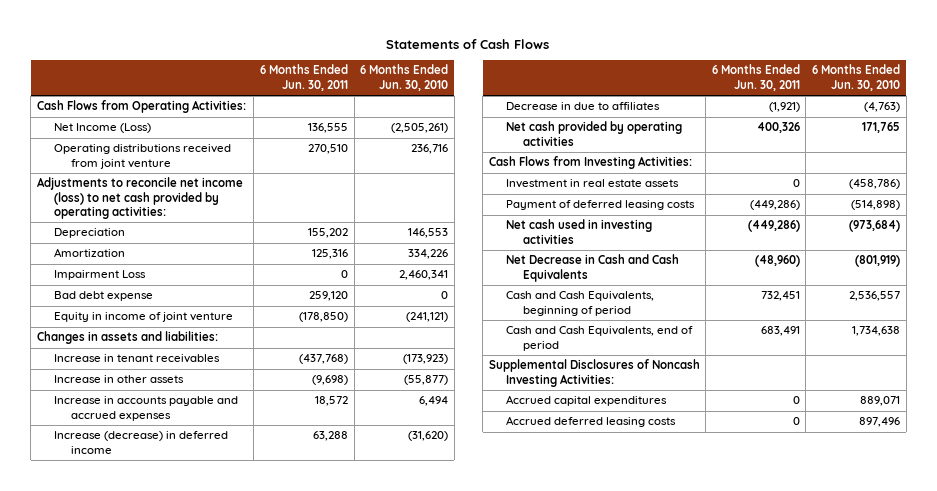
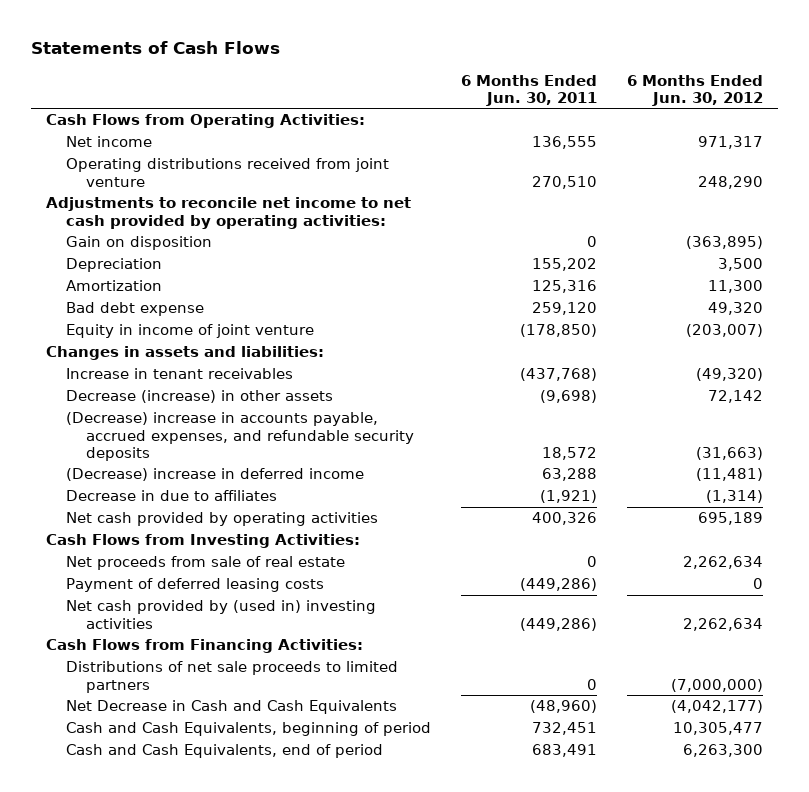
- | 6 Months Ended Jun. 30, 2011 | 6 Months Ended Jun. 30, 2010
+ | 6 Months Ended Jun. 30, 2011 | 6 Months Ended Jun. 30, 2012
- Net Income (Loss) | 136,555 | (2,505,261)
+ Net income | 136,555 | 971,317
- Adjustments to reconcile net income (loss) to net cash provided by operating activities:
+ Adjustments to reconcile net income to net cash provided by operating activities:
+ Gain on disposition | 0 | (363,895)
- Impairment Loss | 0 | 2,460,341
- Increase in other assets | (9,698) | (55,877)
- Increase in accounts payable and accrued expenses | 18,572 | 6,494
- Increase (decrease) in deferred income | 63,288 | (31,620)
+ Decrease (increase) in other assets | (9,698) | 72,142
+ (Decrease) increase in accounts payable, accrued expenses, and refundable security deposits | 18,572 | (31,663)
+ (Decrease) increase in deferred income | 63,288 | (11,481)
- Investment in real estate assets | 0 | (458,786)
+ Net proceeds from sale of real estate | 0 | 2,262,634
- Net cash used in investing activities | (449,286) | (973,684)
+ Net cash provided by (used in) investing activities | (449,286) | 2,262,634
+ Cash Flows from Financing Activities:
+ Distributions of net sale proceeds to limited partners | 0 | (7,000,000)
- Supplemental Disclosures of Noncash Investing Activities:
- Accrued capital expenditures | 0 | 889,071
- Accrued deferred leasing costs | 0 | 897,496

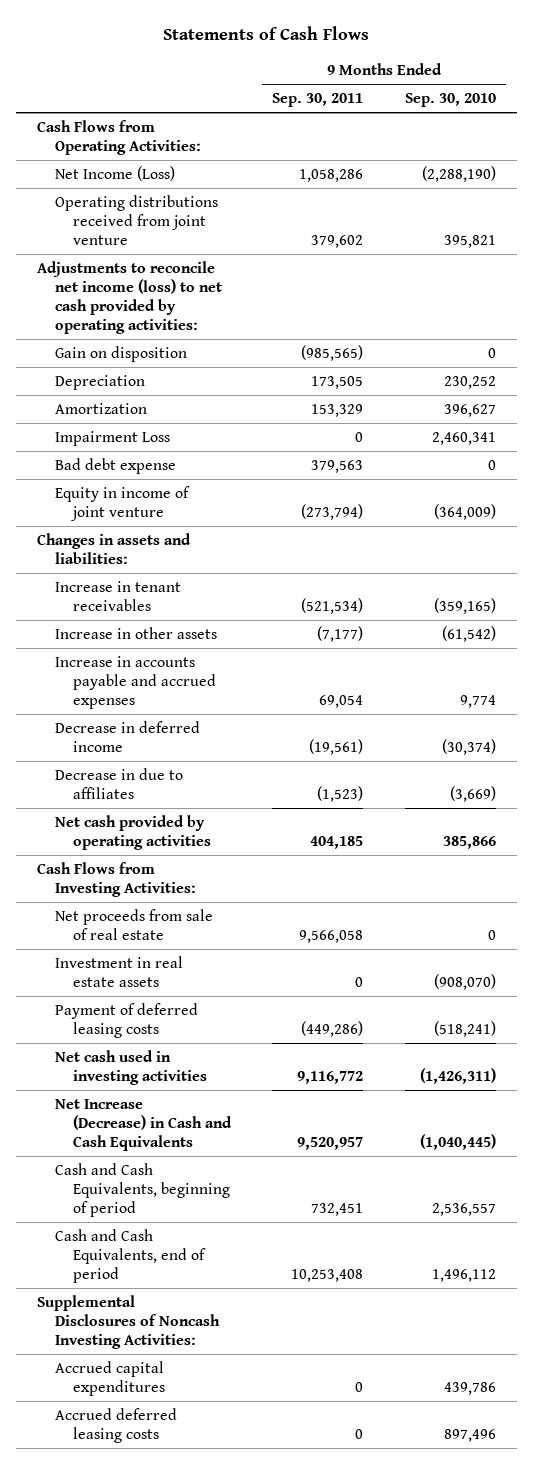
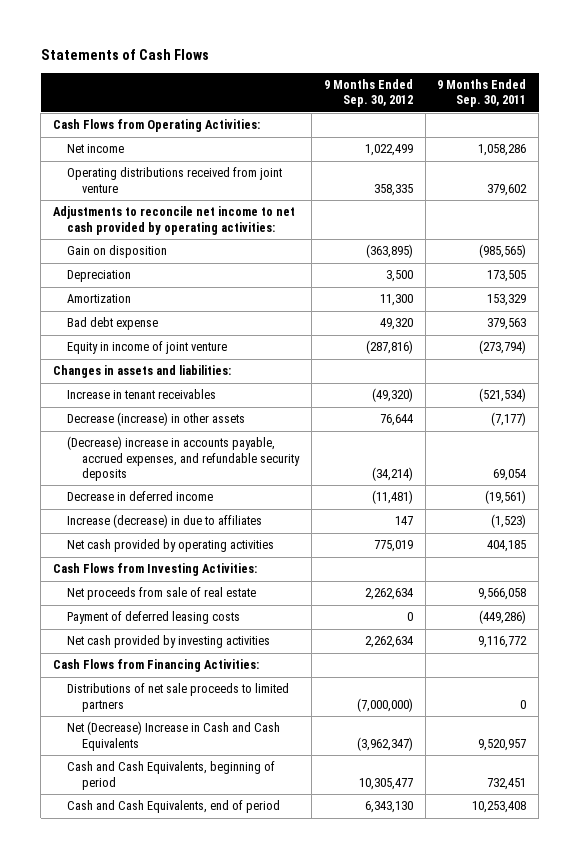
- | 9 Months Ended Sep. 30, 2011 | 9 Months Ended Sep. 30, 2010
+ | 9 Months Ended Sep. 30, 2012 | 9 Months Ended Sep. 30, 2011
- Net Income (Loss) | 1,058,286 | (2,288,190)
+ Net income | 1,022,499 | 1,058,286
- Adjustments to reconcile net income (loss) to net cash provided by operating activities:
+ Adjustments to reconcile net income to net cash provided by operating activities:
- Impairment Loss | 0 | 2,460,341
- Increase in other assets | (7,177) | (61,542)
- Increase in accounts payable and accrued expenses | 69,054 | 9,774
+ Decrease (increase) in other assets | 76,644 | (7,177)
+ (Decrease) increase in accounts payable, accrued expenses, and refundable security deposits | (34,214) | 69,054
- Decrease in due to affiliates | (1,523) | (3,669)
+ Increase (decrease) in due to affiliates | 147 | (1,523)
- Investment in real estate assets | 0 | (908,070)
- Net cash used in investing activities | 9,116,772 | (1,426,311)
- Net Increase (Decrease) in Cash and Cash Equivalents | 9,520,957 | (1,040,445)
+ Net cash provided by investing activities | 2,262,634 | 9,116,772
+ Cash Flows from Financing Activities:
+ Distributions of net sale proceeds to limited partners | (7,000,000) | 0
+ Net (Decrease) Increase in Cash and Cash Equivalents | (3,962,347) | 9,520,957
- Supplemental Disclosures of Noncash Investing Activities:
- Accrued capital expenditures | 0 | 439,786
- Accrued deferred leasing costs | 0 | 897,496

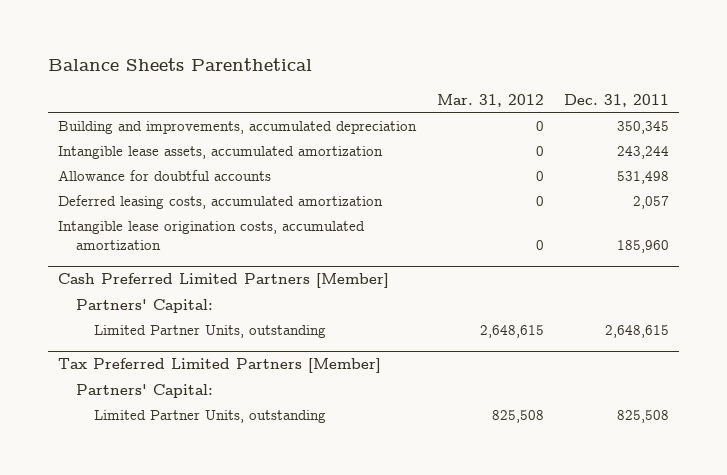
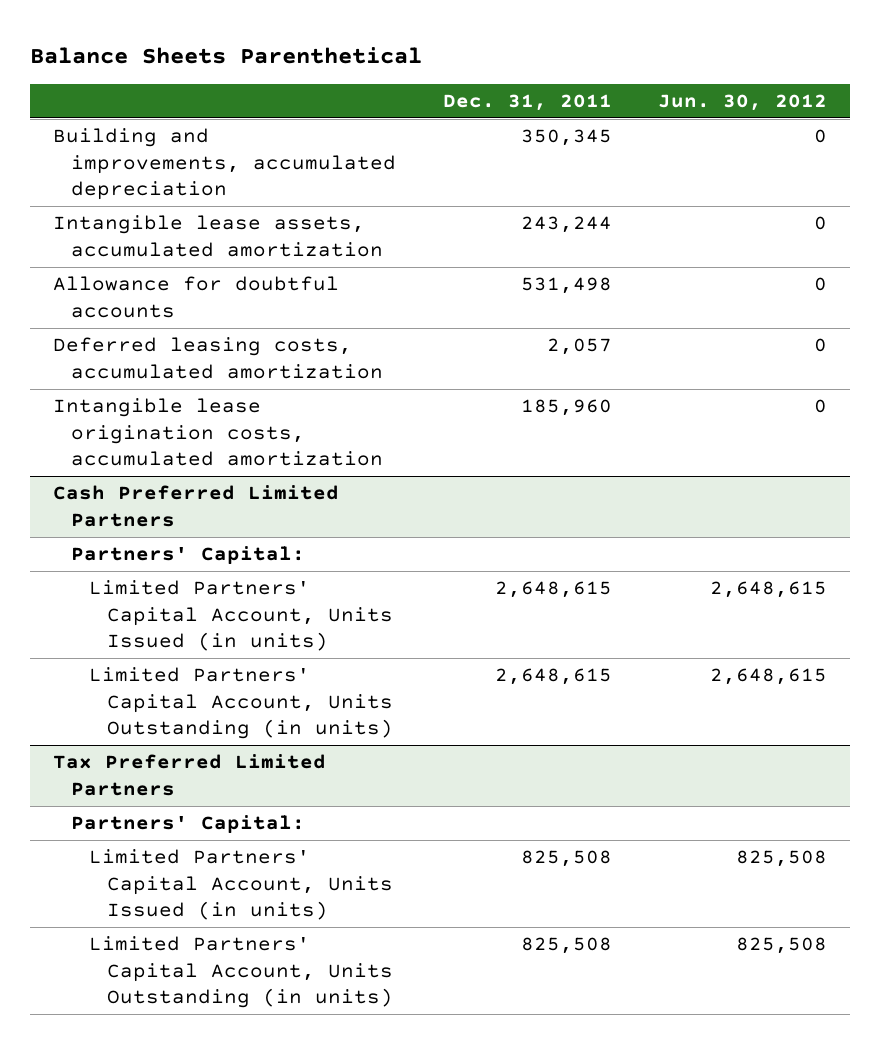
- | Mar. 31, 2012 | Dec. 31, 2011
+ | Dec. 31, 2011 | Jun. 30, 2012
- Cash Preferred Limited Partners [Member]
+ Cash Preferred Limited Partners
- Limited Partner Units, outstanding | 2,648,615 | 2,648,615
- Tax Preferred Limited Partners [Member]
+ Limited Partners' Capital Account, Units Issued (in units) | 2,648,615 | 2,648,615
+ Limited Partners' Capital Account, Units Outstanding (in units) | 2,648,615 | 2,648,615
+ Tax Preferred Limited Partners
- Limited Partner Units, outstanding | 825,508 | 825,508
+ Limited Partners' Capital Account, Units Issued (in units) | 825,508 | 825,508
+ Limited Partners' Capital Account, Units Outstanding (in units) | 825,508 | 825,508

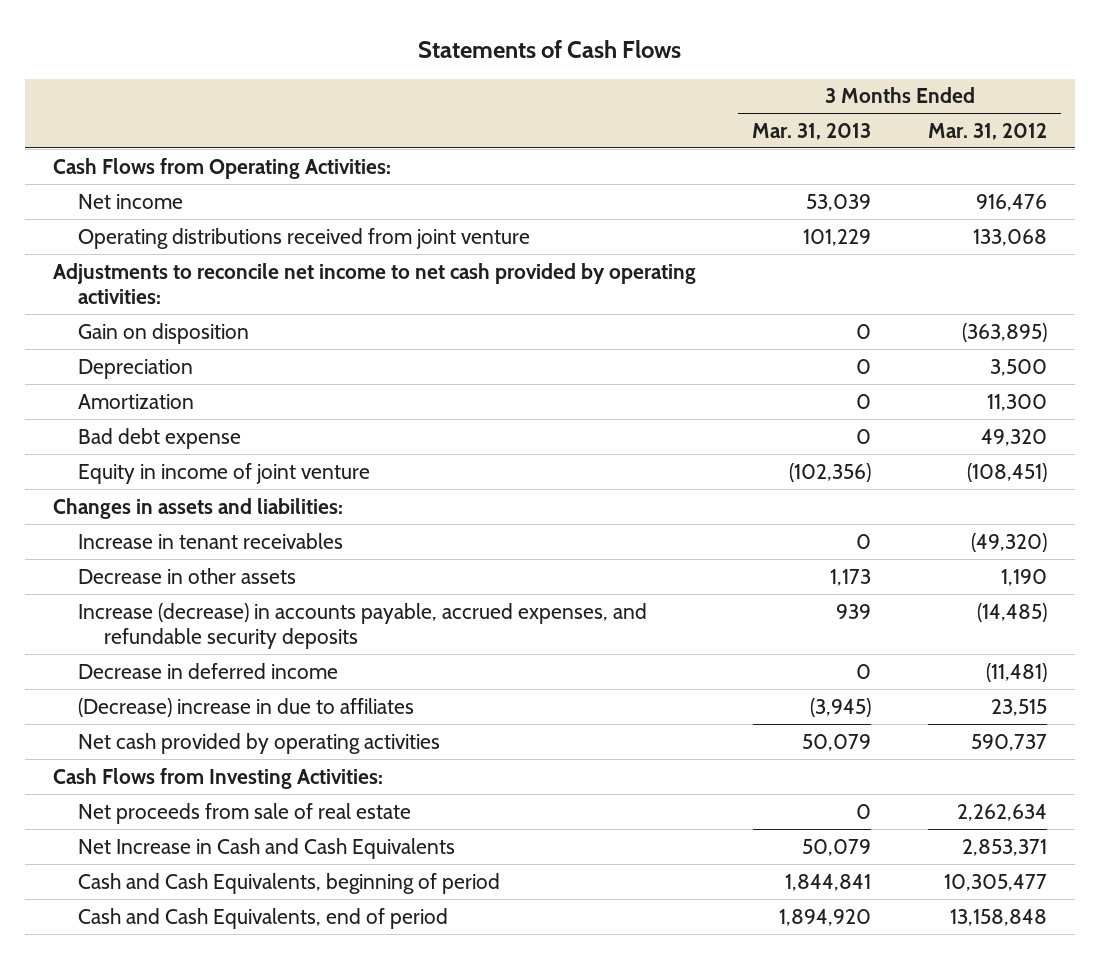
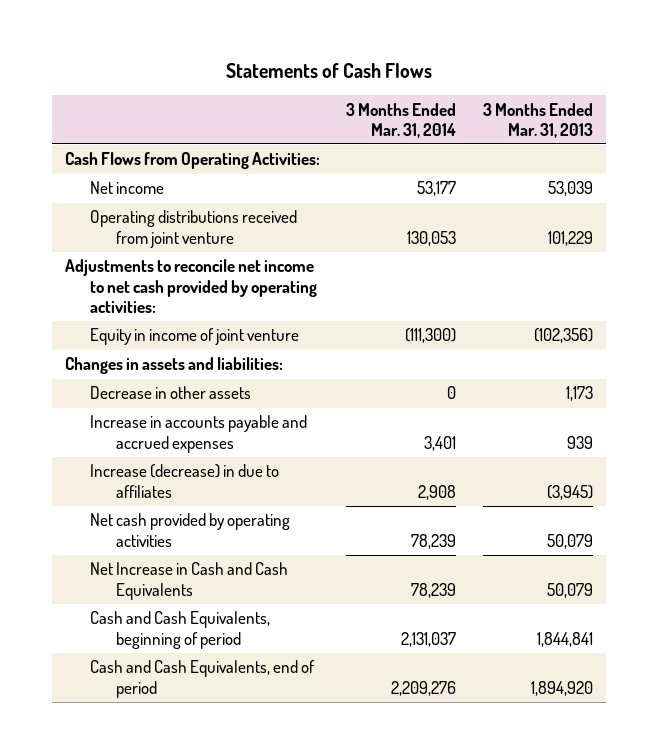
- | 3 Months Ended Mar. 31, 2013 | 3 Months Ended Mar. 31, 2012
+ | 3 Months Ended Mar. 31, 2014 | 3 Months Ended Mar. 31, 2013
- Gain on disposition | 0 | (363,895)
- Depreciation | 0 | 3,500
- Amortization | 0 | 11,300
- Bad debt expense | 0 | 49,320
- Increase in tenant receivables | 0 | (49,320)
- Increase (decrease) in accounts payable, accrued expenses, and refundable security deposits | 939 | (14,485)
- Decrease in deferred income | 0 | (11,481)
- (Decrease) increase in due to affiliates | (3,945) | 23,515
+ Increase in accounts payable and accrued expenses | 3,401 | 939
+ Increase (decrease) in due to affiliates | 2,908 | (3,945)
- Cash Flows from Investing Activities:
- Net proceeds from sale of real estate | 0 | 2,262,634

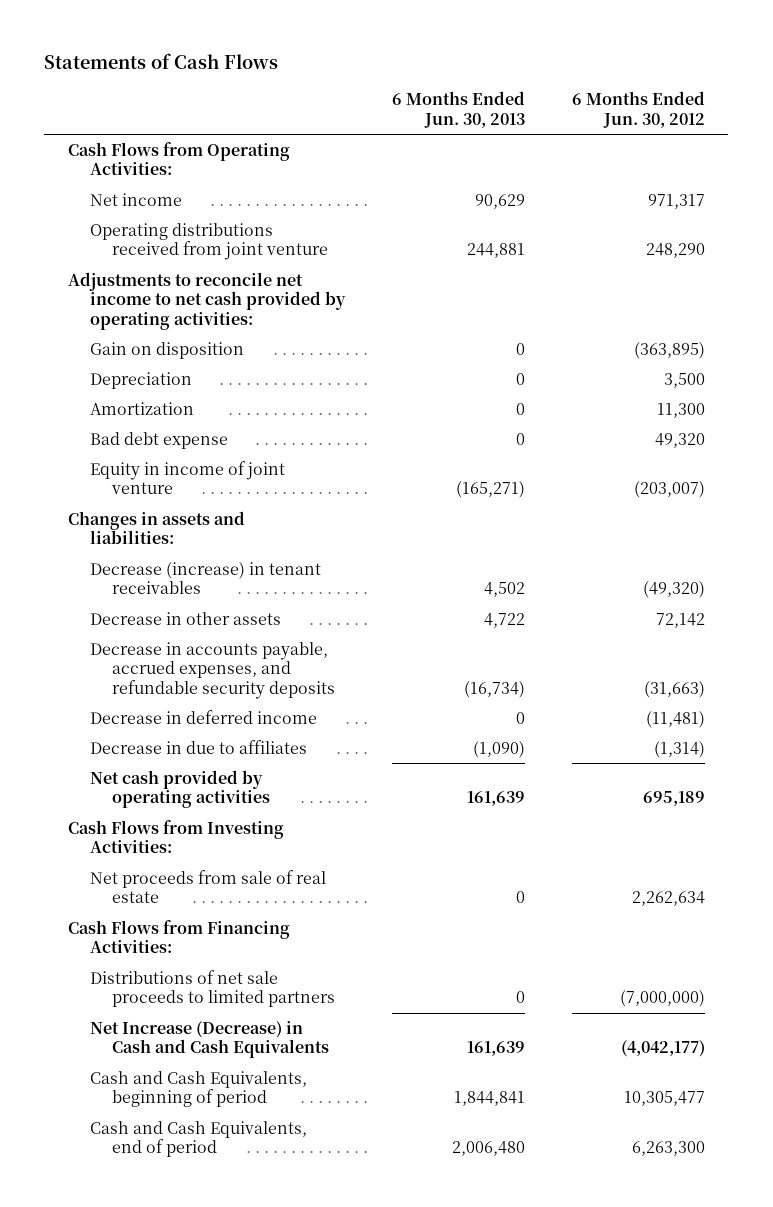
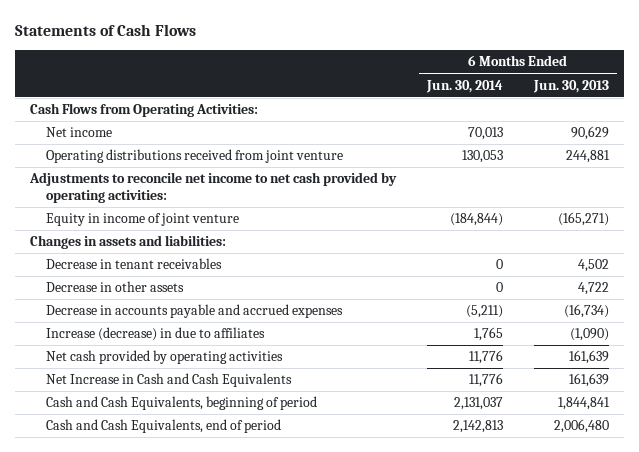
- | 6 Months Ended Jun. 30, 2013 | 6 Months Ended Jun. 30, 2012
+ | 6 Months Ended Jun. 30, 2014 | 6 Months Ended Jun. 30, 2013
- Gain on disposition | 0 | (363,895)
- Depreciation | 0 | 3,500
- Amortization | 0 | 11,300
- Bad debt expense | 0 | 49,320
- Decrease (increase) in tenant receivables | 4,502 | (49,320)
+ Decrease in tenant receivables | 0 | 4,502
- Decrease in accounts payable, accrued expenses, and refundable security deposits | (16,734) | (31,663)
- Decrease in deferred income | 0 | (11,481)
- Decrease in due to affiliates | (1,090) | (1,314)
+ Decrease in accounts payable and accrued expenses | (5,211) | (16,734)
+ Increase (decrease) in due to affiliates | 1,765 | (1,090)
- Cash Flows from Investing Activities:
- Net proceeds from sale of real estate | 0 | 2,262,634
- Cash Flows from Financing Activities:
- Distributions of net sale proceeds to limited partners | 0 | (7,000,000)
- Net Increase (Decrease) in Cash and Cash Equivalents | 161,639 | (4,042,177)
+ Net Increase in Cash and Cash Equivalents | 11,776 | 161,639

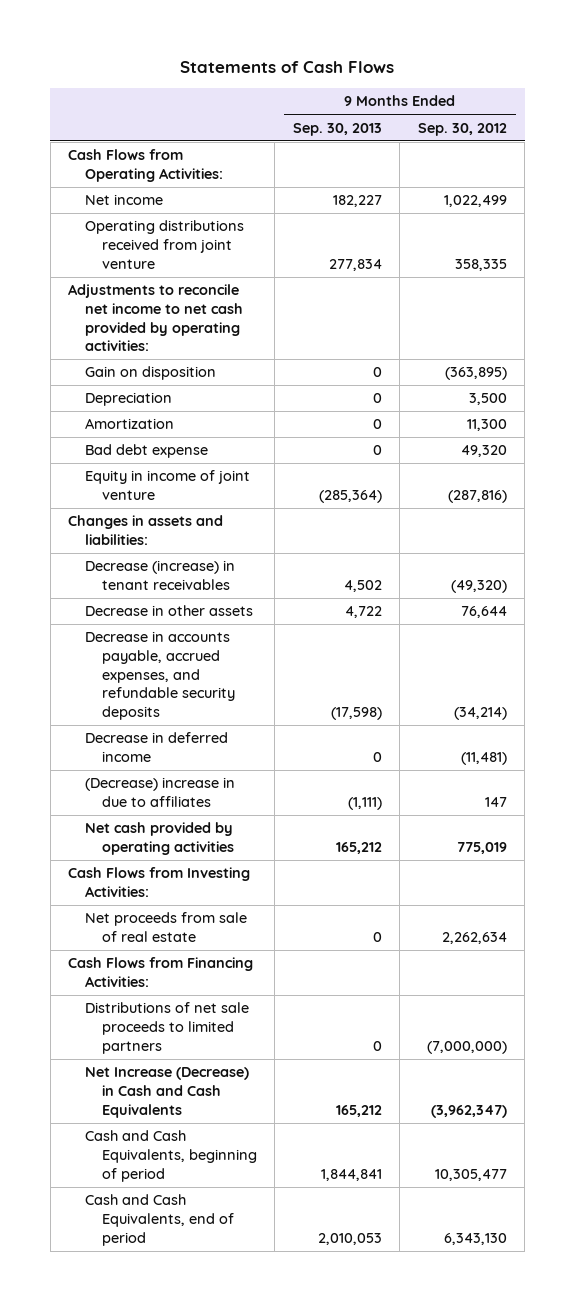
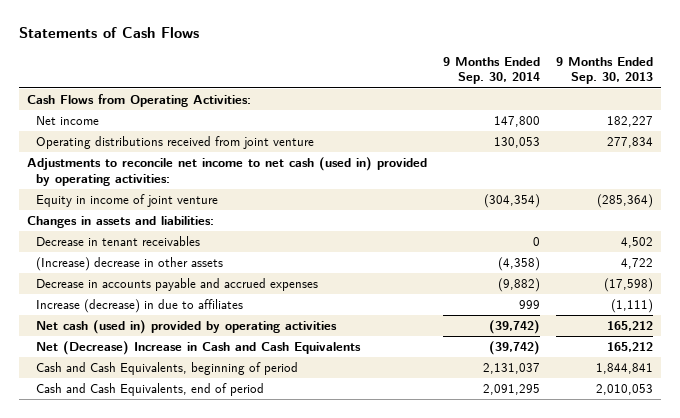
- | 9 Months Ended Sep. 30, 2013 | 9 Months Ended Sep. 30, 2012
+ | 9 Months Ended Sep. 30, 2014 | 9 Months Ended Sep. 30, 2013
- Adjustments to reconcile net income to net cash provided by operating activities:
- Gain on disposition | 0 | (363,895)
- Depreciation | 0 | 3,500
- Amortization | 0 | 11,300
- Bad debt expense | 0 | 49,320
+ Adjustments to reconcile net income to net cash (used in) provided by operating activities:
- Decrease (increase) in tenant receivables | 4,502 | (49,320)
- Decrease in other assets | 4,722 | 76,644
- Decrease in accounts payable, accrued expenses, and refundable security deposits | (17,598) | (34,214)
- Decrease in deferred income | 0 | (11,481)
- (Decrease) increase in due to affiliates | (1,111) | 147
- Net cash provided by operating activities | 165,212 | 775,019
- Cash Flows from Investing Activities:
- Net proceeds from sale of real estate | 0 | 2,262,634
- Cash Flows from Financing Activities:
- Distributions of net sale proceeds to limited partners | 0 | (7,000,000)
- Net Increase (Decrease) in Cash and Cash Equivalents | 165,212 | (3,962,347)
+ Decrease in tenant receivables | 0 | 4,502
+ (Increase) decrease in other assets | (4,358) | 4,722
+ Decrease in accounts payable and accrued expenses | (9,882) | (17,598)
+ Increase (decrease) in due to affiliates | 999 | (1,111)
+ Net cash (used in) provided by operating activities | (39,742) | 165,212
+ Net (Decrease) Increase in Cash and Cash Equivalents | (39,742) | 165,212

